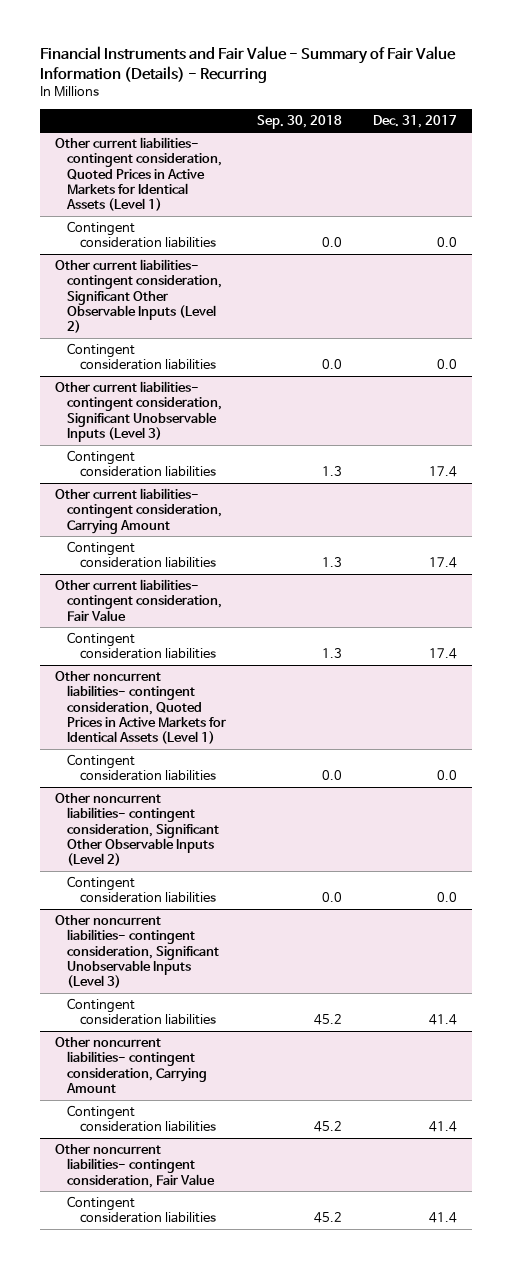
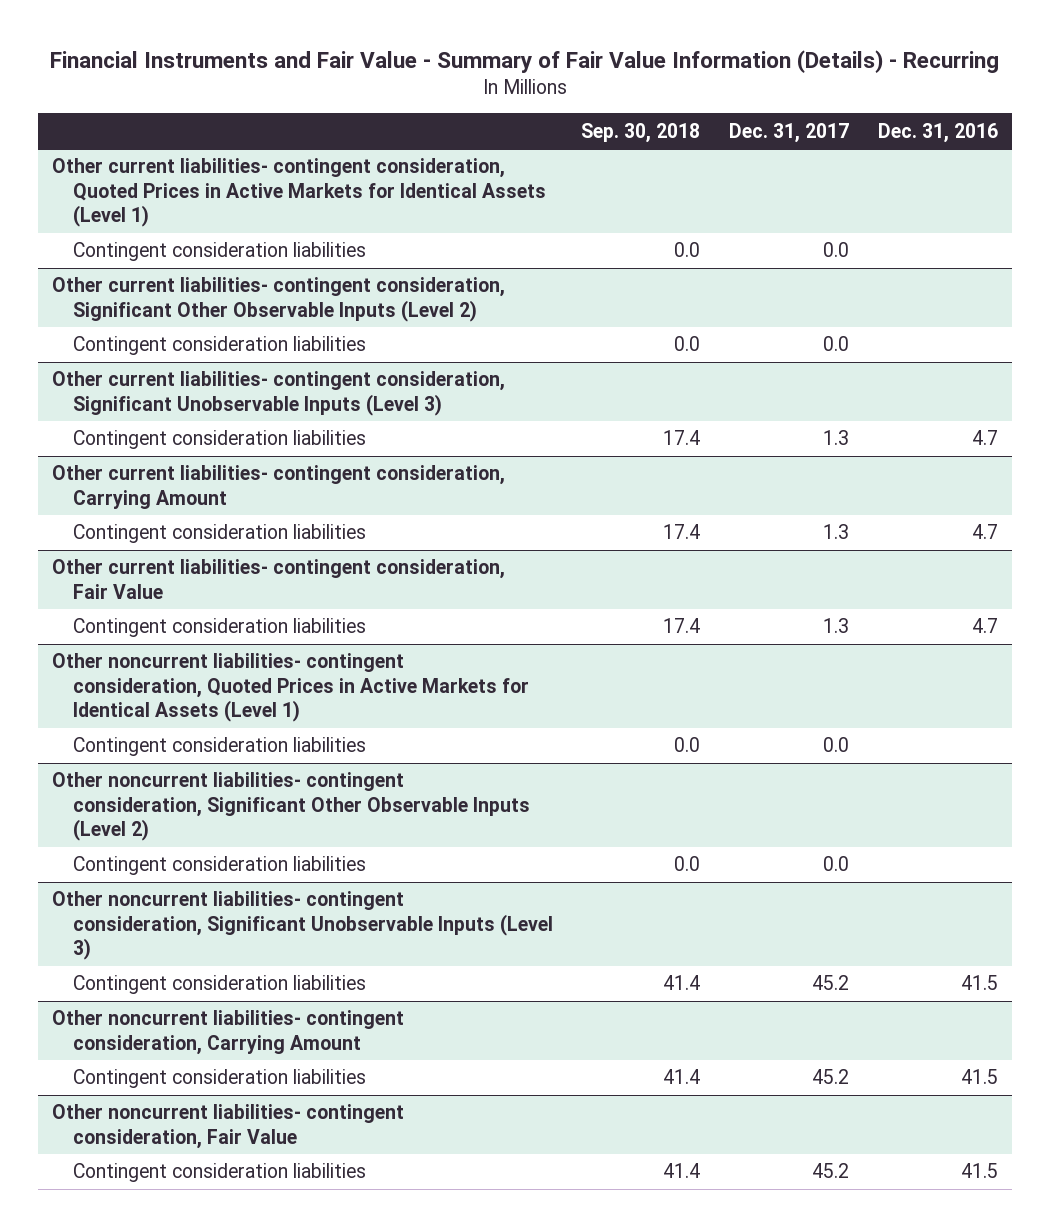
- | Sep. 30, 2018 | Dec. 31, 2017
+ | Sep. 30, 2018 | Dec. 31, 2017 | Dec. 31, 2016
@ Other current liabilities- contingent consideration, Significant Unobservable Inputs (Level 3)
- Contingent consideration liabilities | 1.3 | 17.4
+ Contingent consideration liabilities | 17.4 | 1.3 | 4.7
@ Other current liabilities- contingent consideration, Carrying Amount
- Contingent consideration liabilities | 1.3 | 17.4
+ Contingent consideration liabilities | 17.4 | 1.3 | 4.7
@ Other current liabilities- contingent consideration, Fair Value
- Contingent consideration liabilities | 1.3 | 17.4
+ Contingent consideration liabilities | 17.4 | 1.3 | 4.7
@ Other noncurrent liabilities- contingent consideration, Significant Unobservable Inputs (Level 3)
- Contingent consideration liabilities | 45.2 | 41.4
+ Contingent consideration liabilities | 41.4 | 45.2 | 41.5
@ Other noncurrent liabilities- contingent consideration, Carrying Amount
- Contingent consideration liabilities | 45.2 | 41.4
+ Contingent consideration liabilities | 41.4 | 45.2 | 41.5
@ Other noncurrent liabilities- contingent consideration, Fair Value
- Contingent consideration liabilities | 45.2 | 41.4
+ Contingent consideration liabilities | 41.4 | 45.2 | 41.5

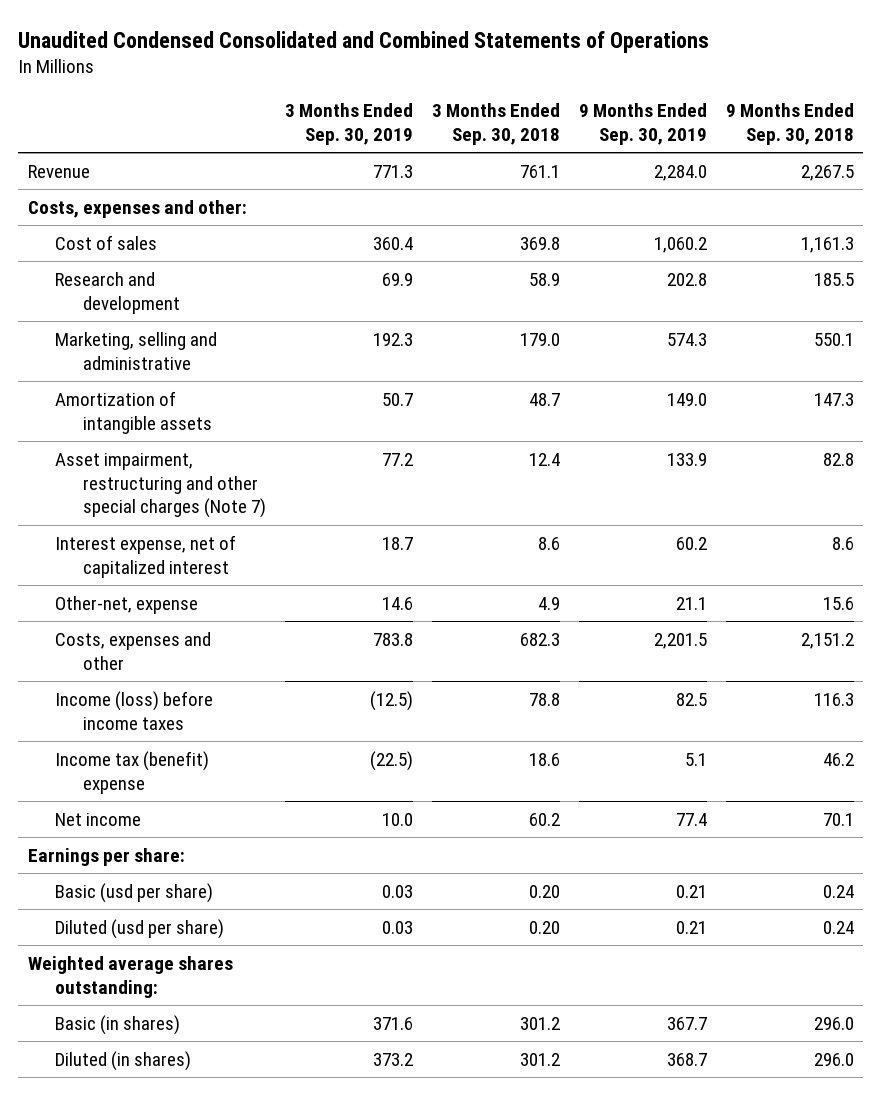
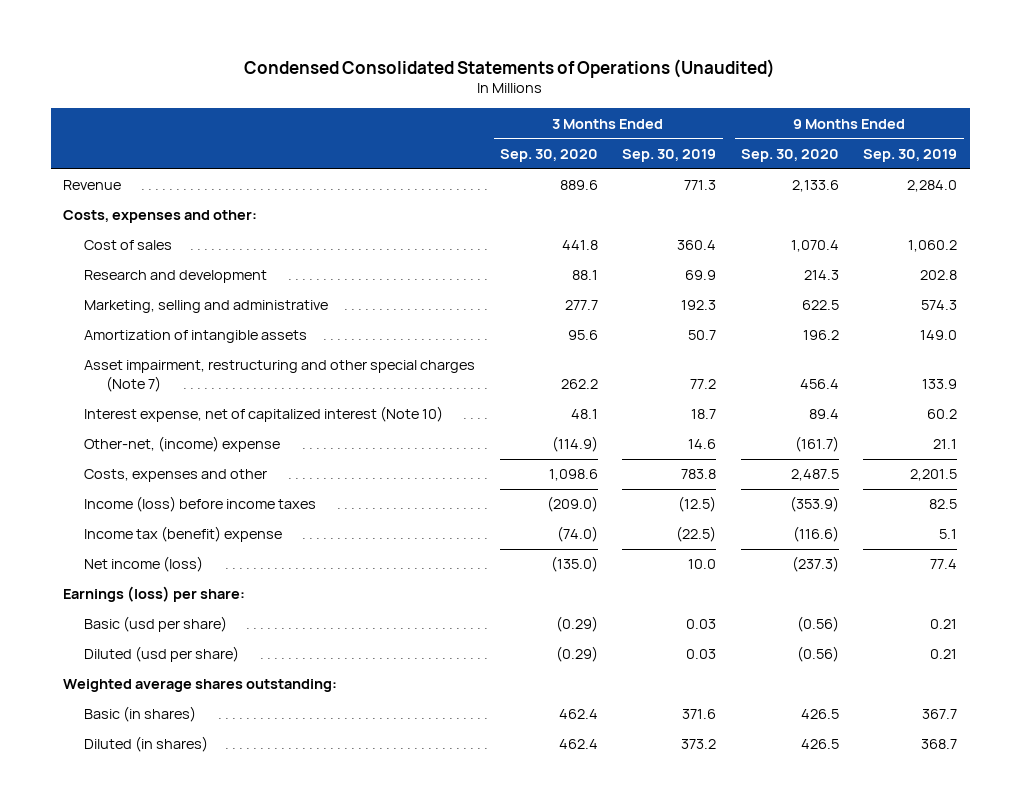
- Unaudited Condensed Consolidated and Combined Statements of Operations
+ Condensed Consolidated Statements of Operations (Unaudited)
- | 3 Months Ended Sep. 30, 2019 | 3 Months Ended Sep. 30, 2018 | 9 Months Ended Sep. 30, 2019 | 9 Months Ended Sep. 30, 2018
+ | 3 Months Ended Sep. 30, 2020 | 3 Months Ended Sep. 30, 2019 | 9 Months Ended Sep. 30, 2020 | 9 Months Ended Sep. 30, 2019
- Interest expense, net of capitalized interest | 18.7 | 8.6 | 60.2 | 8.6
- Other-net, expense | 14.6 | 4.9 | 21.1 | 15.6
+ Interest expense, net of capitalized interest (Note 10) | 48.1 | 18.7 | 89.4 | 60.2
+ Other-net, (income) expense | (114.9) | 14.6 | (161.7) | 21.1
- Net income | 10.0 | 60.2 | 77.4 | 70.1
- Earnings per share:
+ Net income (loss) | (135.0) | 10.0 | (237.3) | 77.4
+ Earnings (loss) per share:

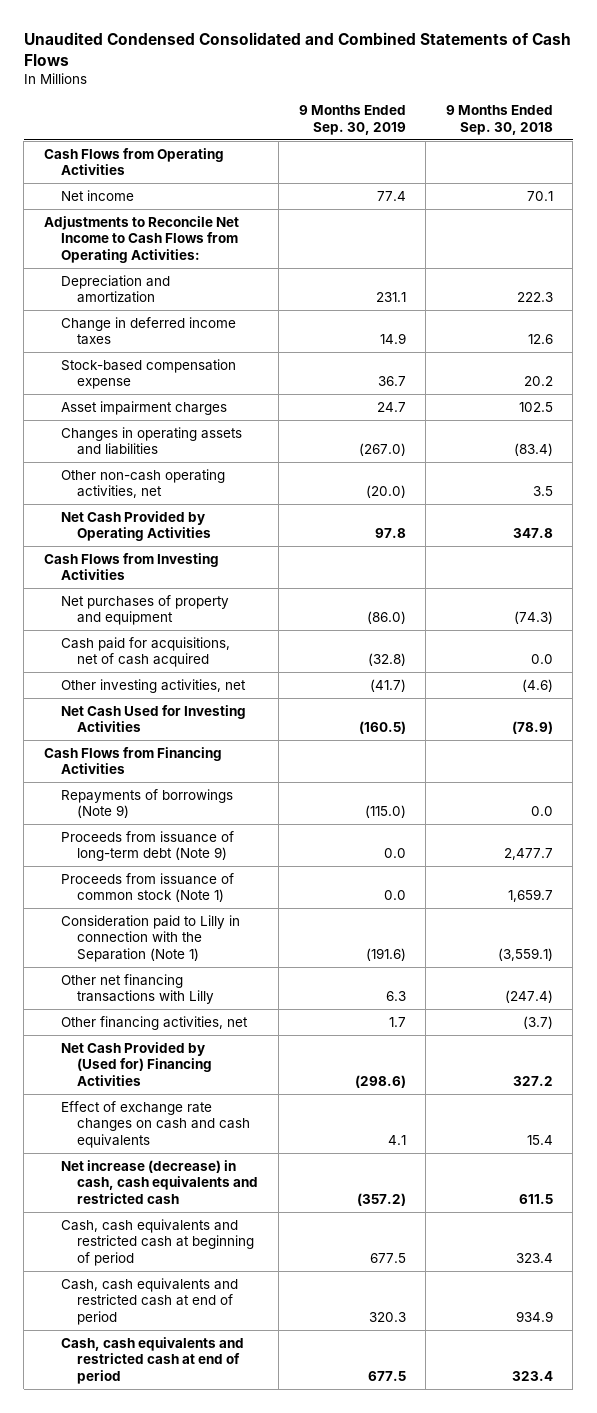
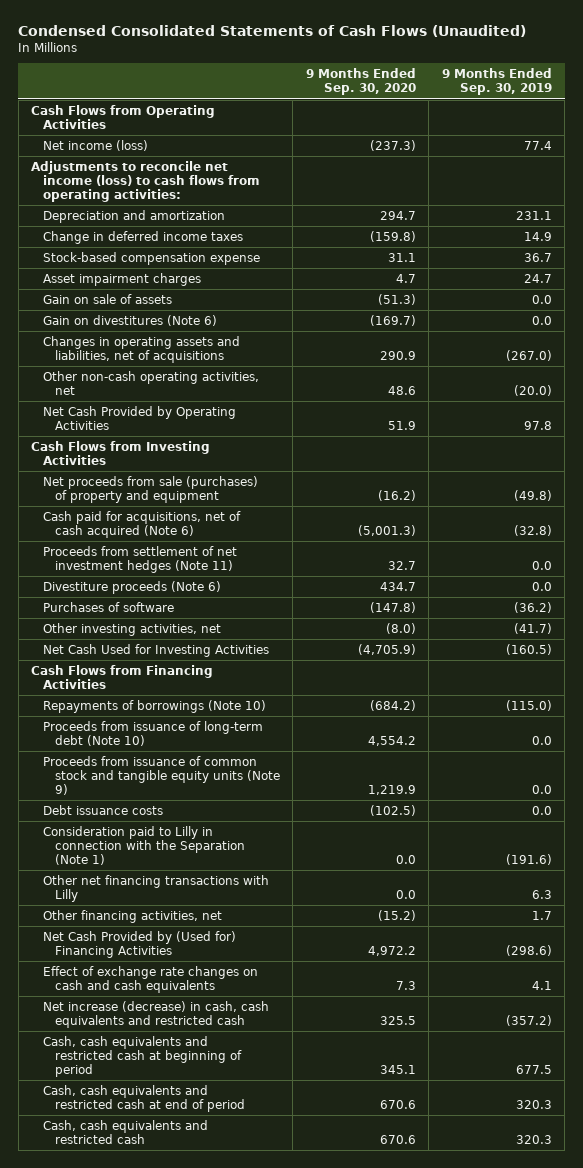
- Unaudited Condensed Consolidated and Combined Statements of Cash Flows
+ Condensed Consolidated Statements of Cash Flows (Unaudited)
- | 9 Months Ended Sep. 30, 2019 | 9 Months Ended Sep. 30, 2018
+ | 9 Months Ended Sep. 30, 2020 | 9 Months Ended Sep. 30, 2019
- Net income | 77.4 | 70.1
- Adjustments to Reconcile Net Income to Cash Flows from Operating Activities:
+ Net income (loss) | (237.3) | 77.4
+ Adjustments to reconcile net income (loss) to cash flows from operating activities:
- Changes in operating assets and liabilities | (267.0) | (83.4)
+ Gain on sale of assets | (51.3) | 0.0
+ Gain on divestitures (Note 6) | (169.7) | 0.0
+ Changes in operating assets and liabilities, net of acquisitions | 290.9 | (267.0)
- Net purchases of property and equipment | (86.0) | (74.3)
- Cash paid for acquisitions, net of cash acquired | (32.8) | 0.0
+ Net proceeds from sale (purchases) of property and equipment | (16.2) | (49.8)
+ Cash paid for acquisitions, net of cash acquired (Note 6) | (5,001.3) | (32.8)
+ Proceeds from settlement of net investment hedges (Note 11) | 32.7 | 0.0
+ Divestiture proceeds (Note 6) | 434.7 | 0.0
+ Purchases of software | (147.8) | (36.2)
- Repayments of borrowings (Note 9) | (115.0) | 0.0
- Proceeds from issuance of long-term debt (Note 9) | 0.0 | 2,477.7
- Proceeds from issuance of common stock (Note 1) | 0.0 | 1,659.7
+ Repayments of borrowings (Note 10) | (684.2) | (115.0)
+ Proceeds from issuance of long-term debt (Note 10) | 4,554.2 | 0.0
+ Proceeds from issuance of common stock and tangible equity units (Note 9) | 1,219.9 | 0.0
+ Debt issuance costs | (102.5) | 0.0
- Cash, cash equivalents and restricted cash at end of period | 677.5 | 323.4
+ Cash, cash equivalents and restricted cash | 670.6 | 320.3

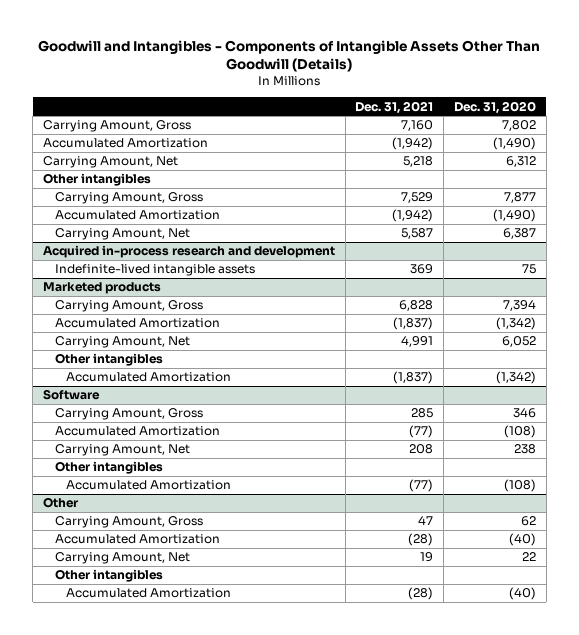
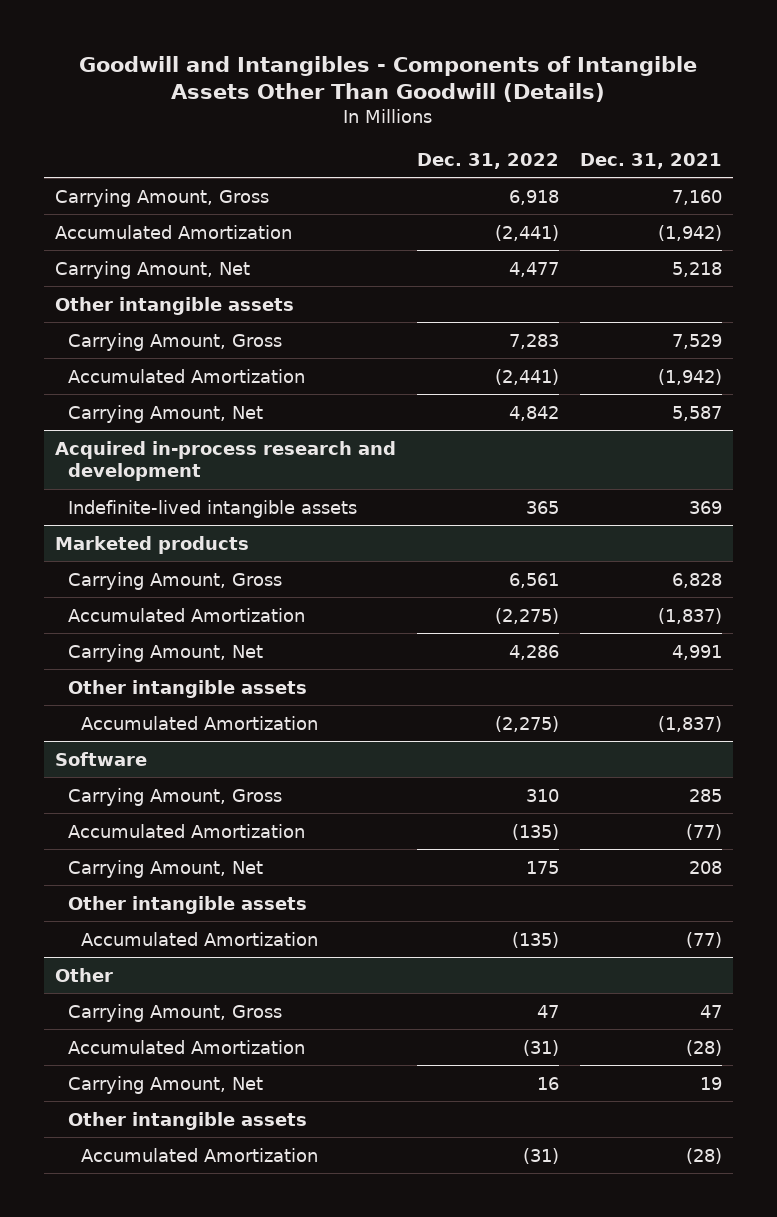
- | Dec. 31, 2021 | Dec. 31, 2020
+ | Dec. 31, 2022 | Dec. 31, 2021
- Other intangibles
+ Other intangible assets
@ Marketed products
- Other intangibles
+ Other intangible assets
@ Software
- Other intangibles
+ Other intangible assets
@ Other
- Other intangibles
+ Other intangible assets

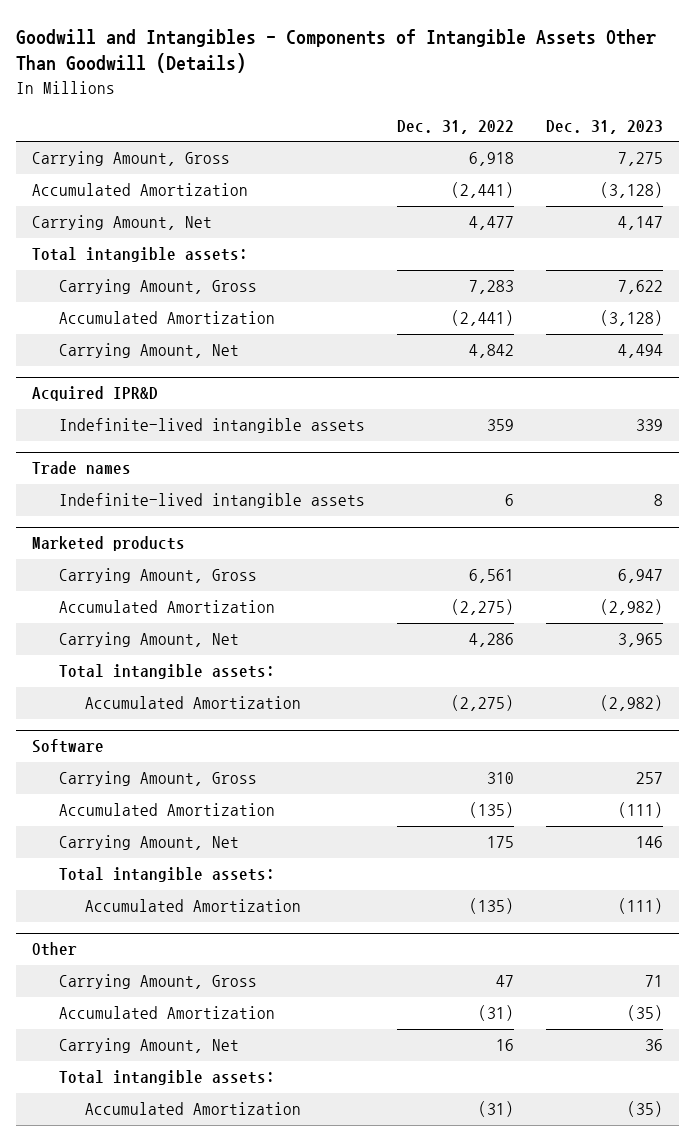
- | Dec. 31, 2022 | Dec. 31, 2021
+ | Dec. 31, 2022 | Dec. 31, 2023
- Other intangible assets
+ Total intangible assets:
- Acquired in-process research and development
- Indefinite-lived intangible assets | 365 | 369
+ Acquired IPR&D
+ Indefinite-lived intangible assets | 359 | 339
+ Trade names
+ Indefinite-lived intangible assets | 6 | 8
@ Marketed products
- Other intangible assets
+ Total intangible assets:
@ Software
- Other intangible assets
+ Total intangible assets:
@ Other
- Other intangible assets
+ Total intangible assets:

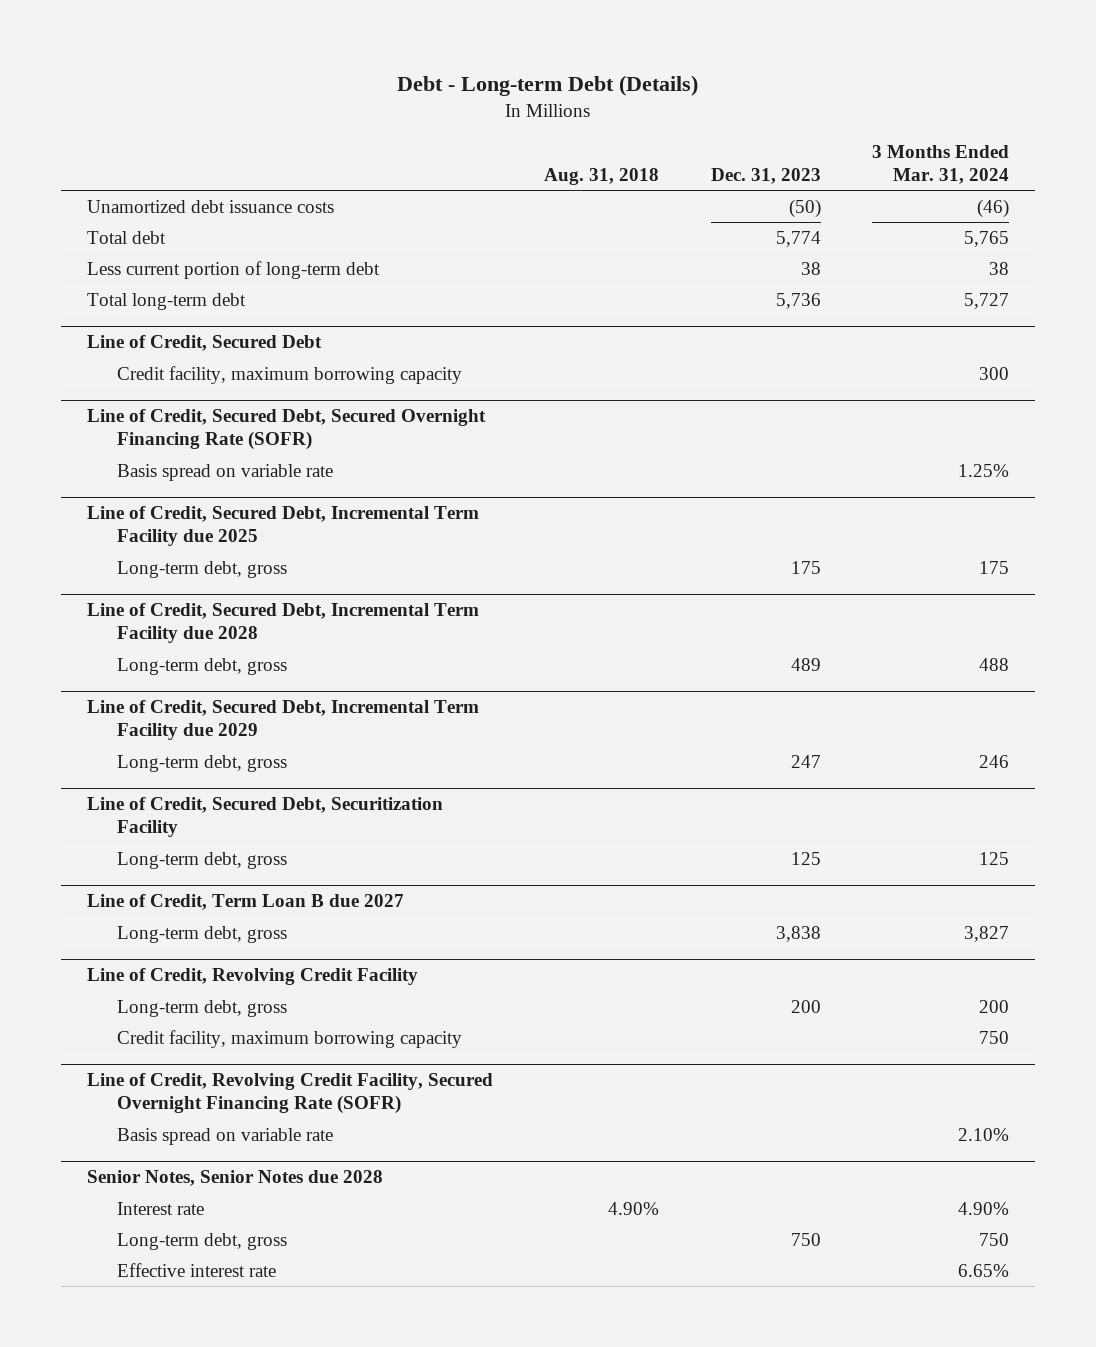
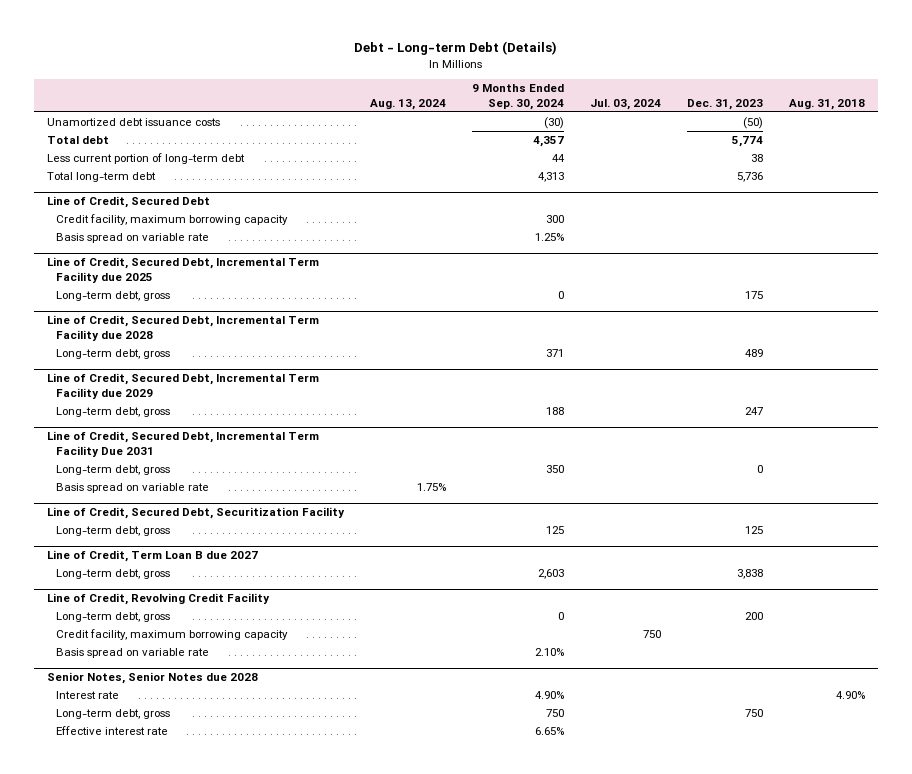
- | Aug. 31, 2018 | Dec. 31, 2023 | 3 Months Ended Mar. 31, 2024
+ | Aug. 13, 2024 | 9 Months Ended Sep. 30, 2024 | Jul. 03, 2024 | Dec. 31, 2023 | Aug. 31, 2018
- Line of Credit, Secured Debt, Secured Overnight Financing Rate (SOFR)
+ Line of Credit, Secured Debt, Incremental Term Facility Due 2031
+ Long-term debt, gross | | 350 | | 0 |
+ Basis spread on variable rate | 1.75% | | | |
- Line of Credit, Revolving Credit Facility, Secured Overnight Financing Rate (SOFR)

